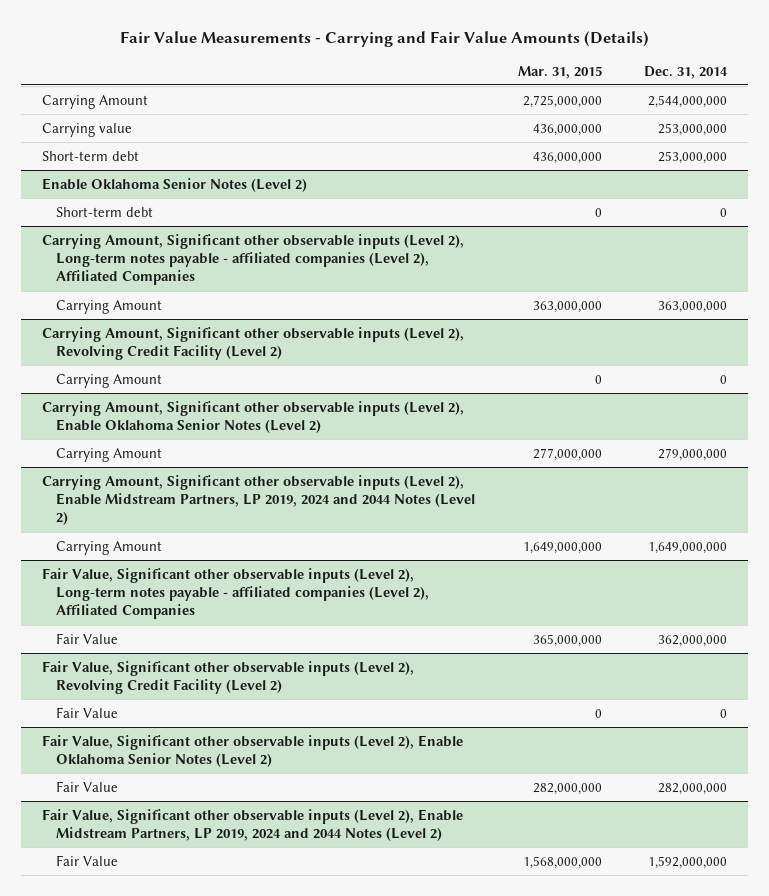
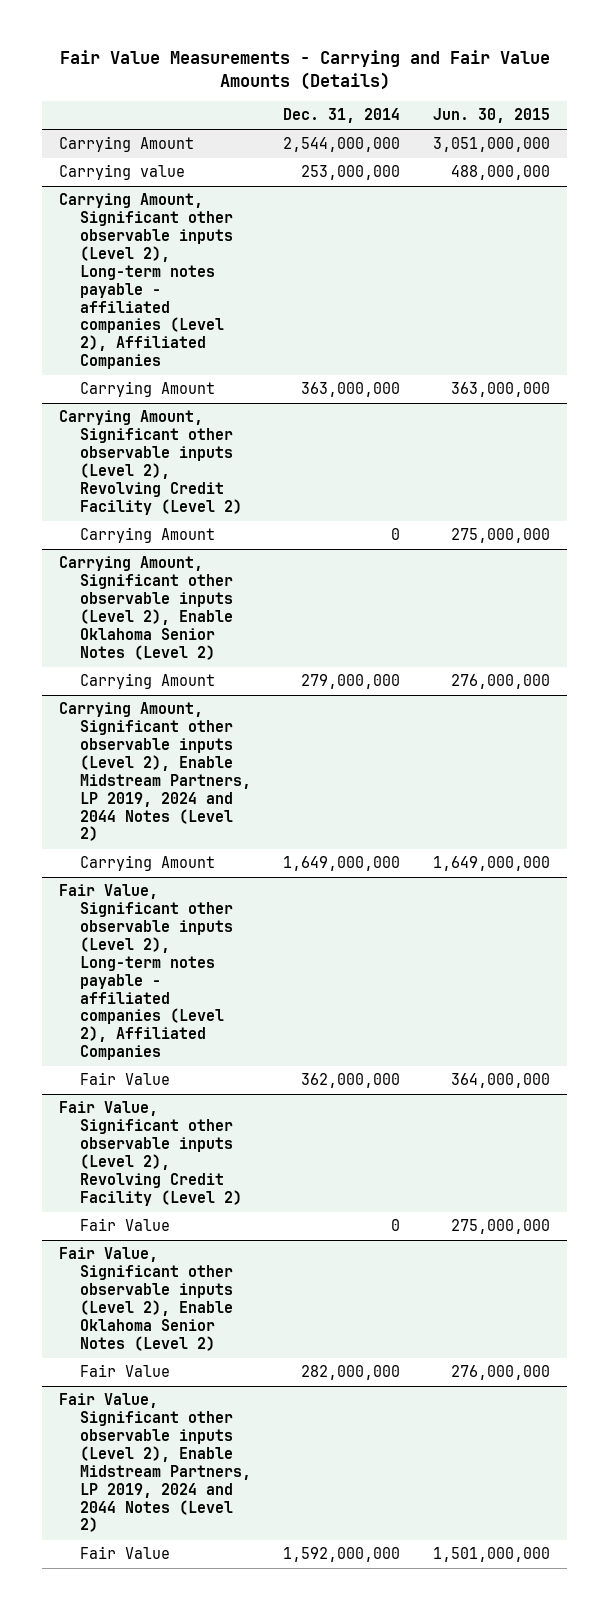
- | Mar. 31, 2015 | Dec. 31, 2014
+ | Dec. 31, 2014 | Jun. 30, 2015
- Short-term debt | 436,000,000 | 253,000,000
- Enable Oklahoma Senior Notes (Level 2)
- Short-term debt | 0 | 0

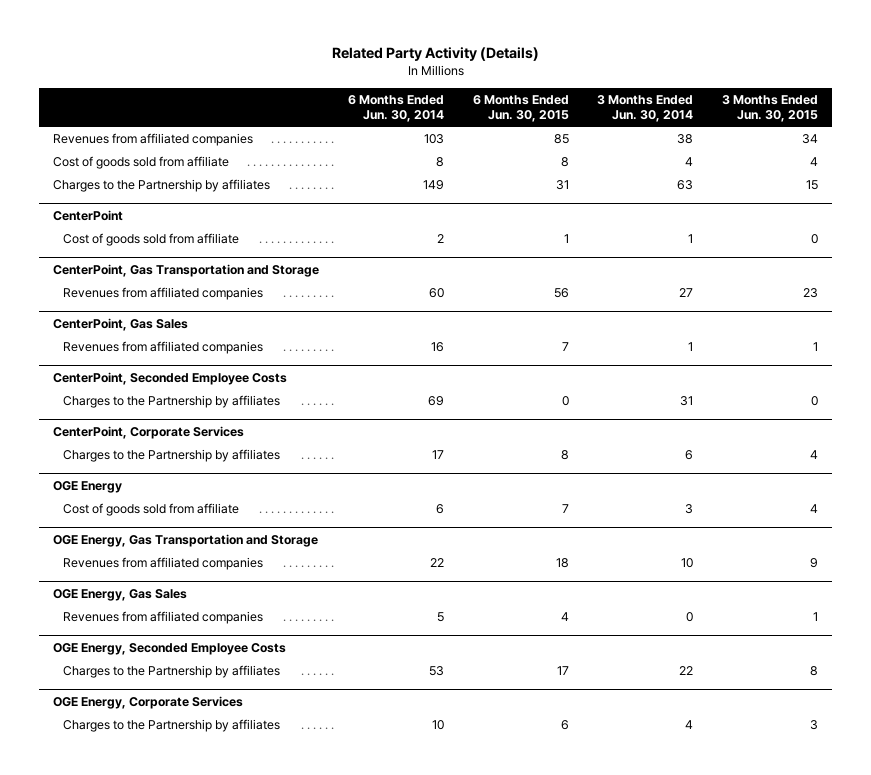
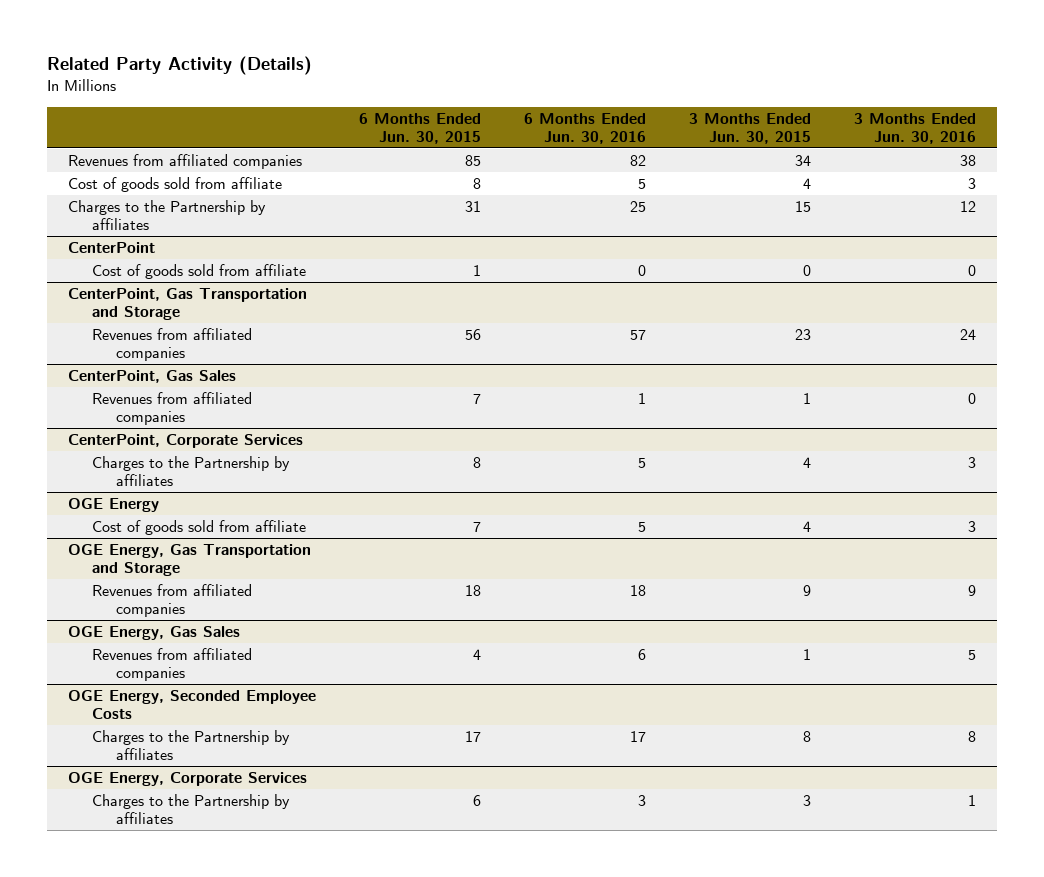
- | 6 Months Ended Jun. 30, 2014 | 6 Months Ended Jun. 30, 2015 | 3 Months Ended Jun. 30, 2014 | 3 Months Ended Jun. 30, 2015
+ | 6 Months Ended Jun. 30, 2015 | 6 Months Ended Jun. 30, 2016 | 3 Months Ended Jun. 30, 2015 | 3 Months Ended Jun. 30, 2016
- CenterPoint, Seconded Employee Costs
- Charges to the Partnership by affiliates | 69 | 0 | 31 | 0

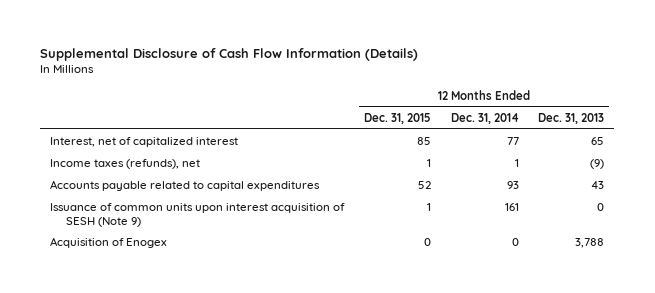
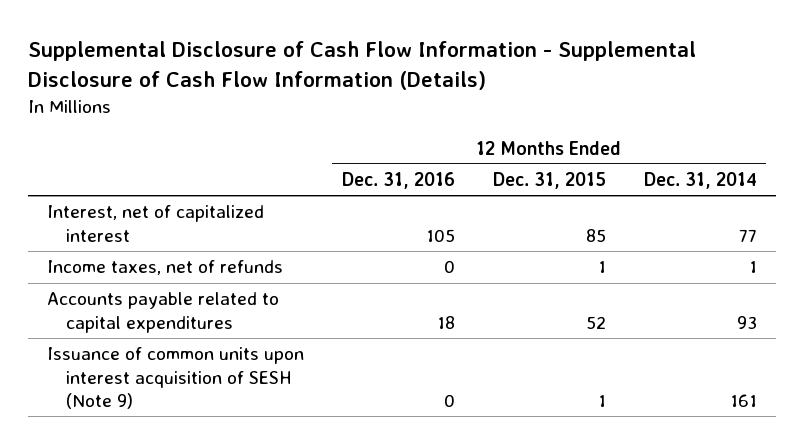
- Supplemental Disclosure of Cash Flow Information (Details)
+ Supplemental Disclosure of Cash Flow Information - Supplemental Disclosure of Cash Flow Information (Details)
- | 12 Months Ended Dec. 31, 2015 | 12 Months Ended Dec. 31, 2014 | 12 Months Ended Dec. 31, 2013
+ | 12 Months Ended Dec. 31, 2016 | 12 Months Ended Dec. 31, 2015 | 12 Months Ended Dec. 31, 2014
- Income taxes (refunds), net | 1 | 1 | (9)
+ Income taxes, net of refunds | 0 | 1 | 1
- Acquisition of Enogex | 0 | 0 | 3,788

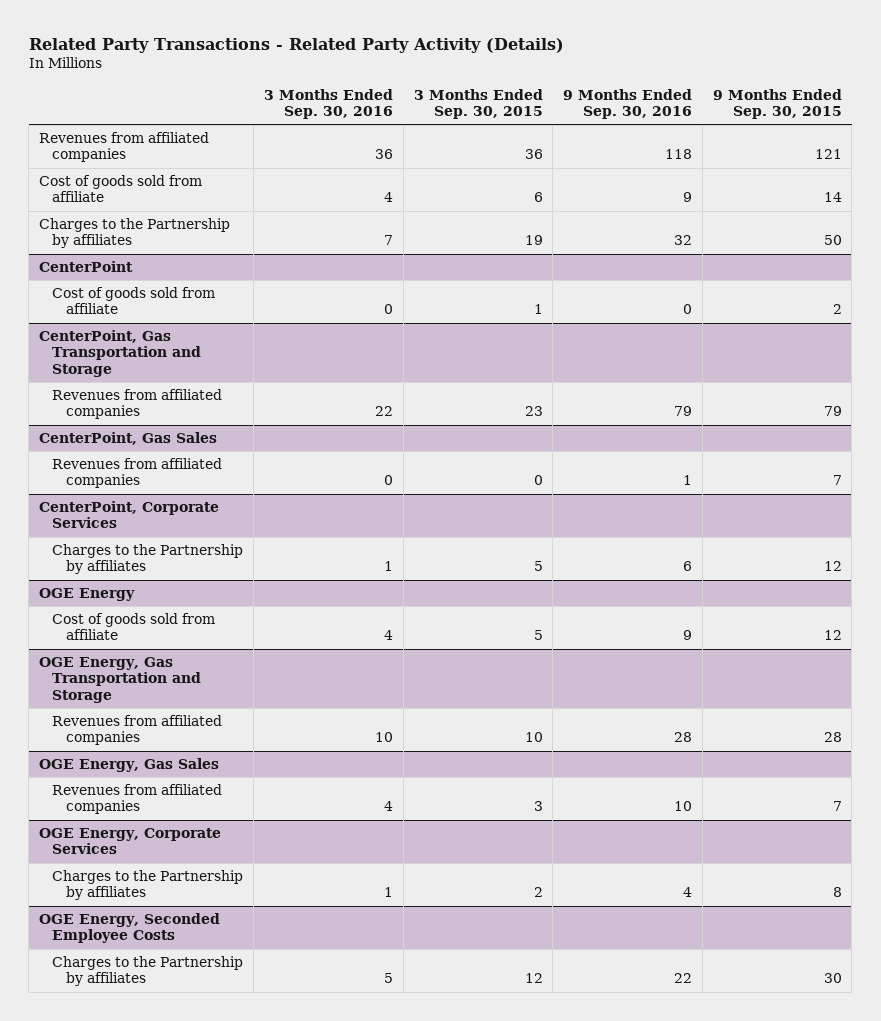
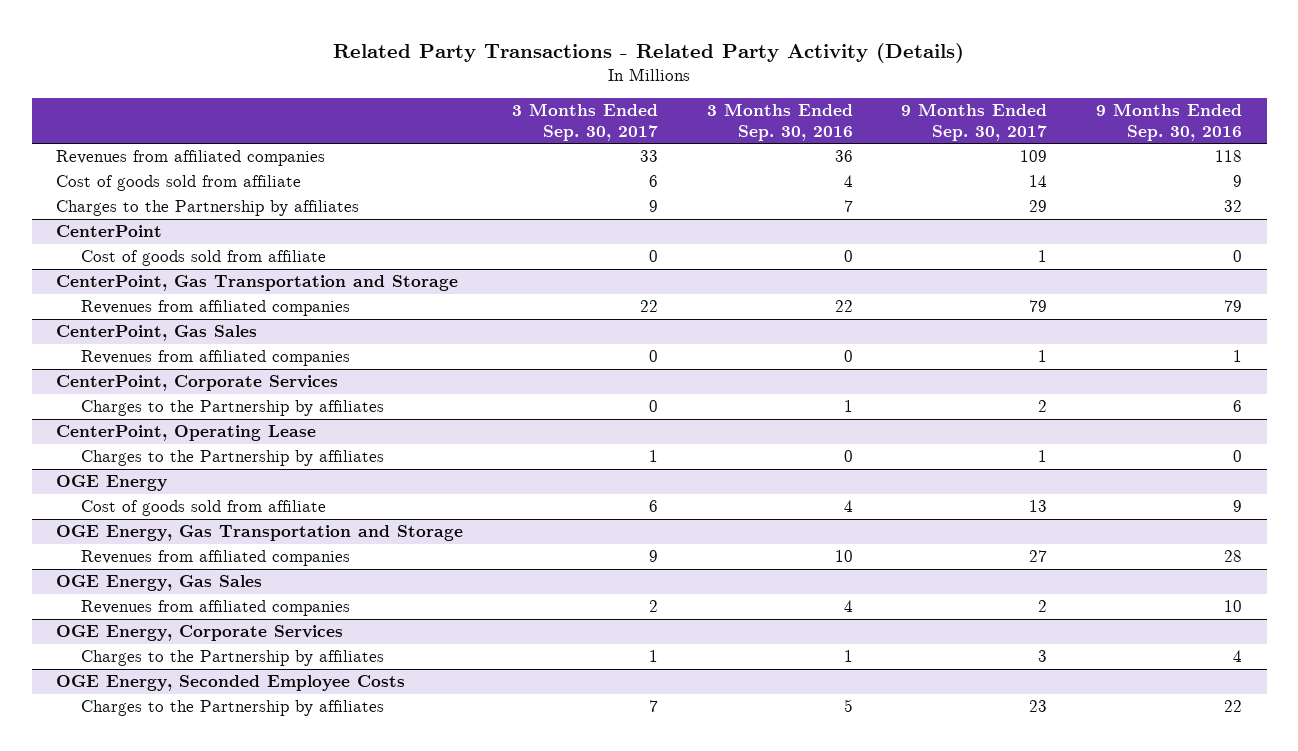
- | 3 Months Ended Sep. 30, 2016 | 3 Months Ended Sep. 30, 2015 | 9 Months Ended Sep. 30, 2016 | 9 Months Ended Sep. 30, 2015
+ | 3 Months Ended Sep. 30, 2017 | 3 Months Ended Sep. 30, 2016 | 9 Months Ended Sep. 30, 2017 | 9 Months Ended Sep. 30, 2016
+ CenterPoint, Operating Lease
+ Charges to the Partnership by affiliates | 1 | 0 | 1 | 0

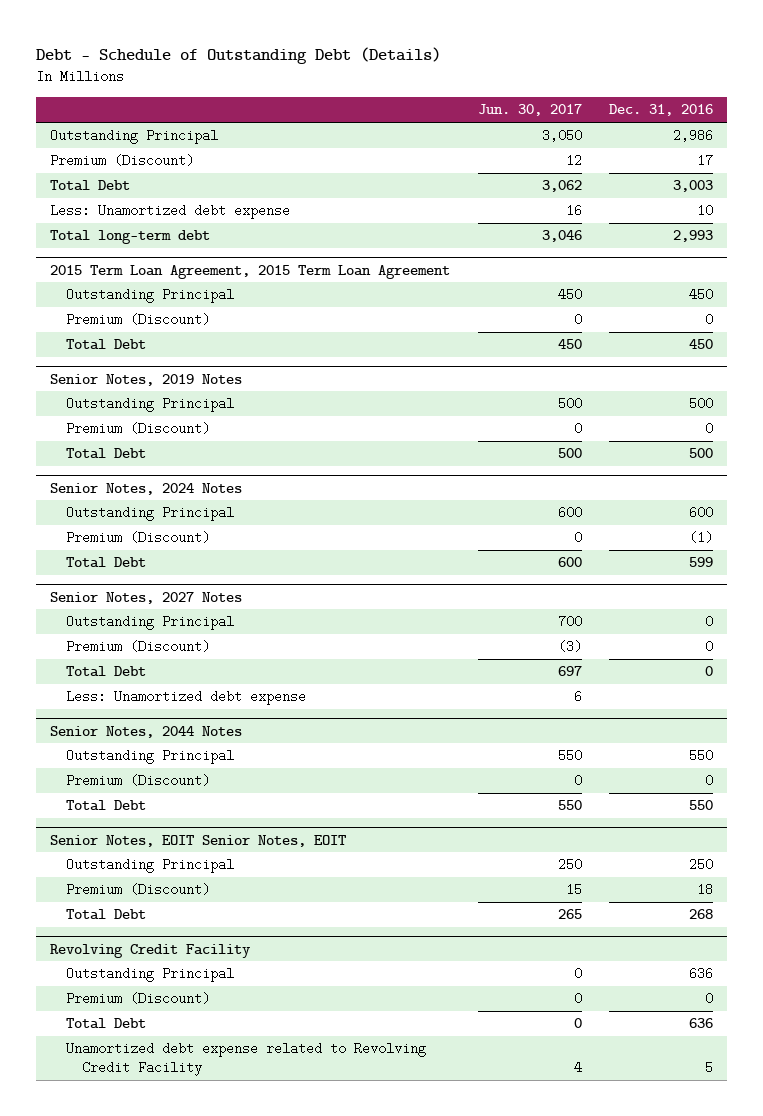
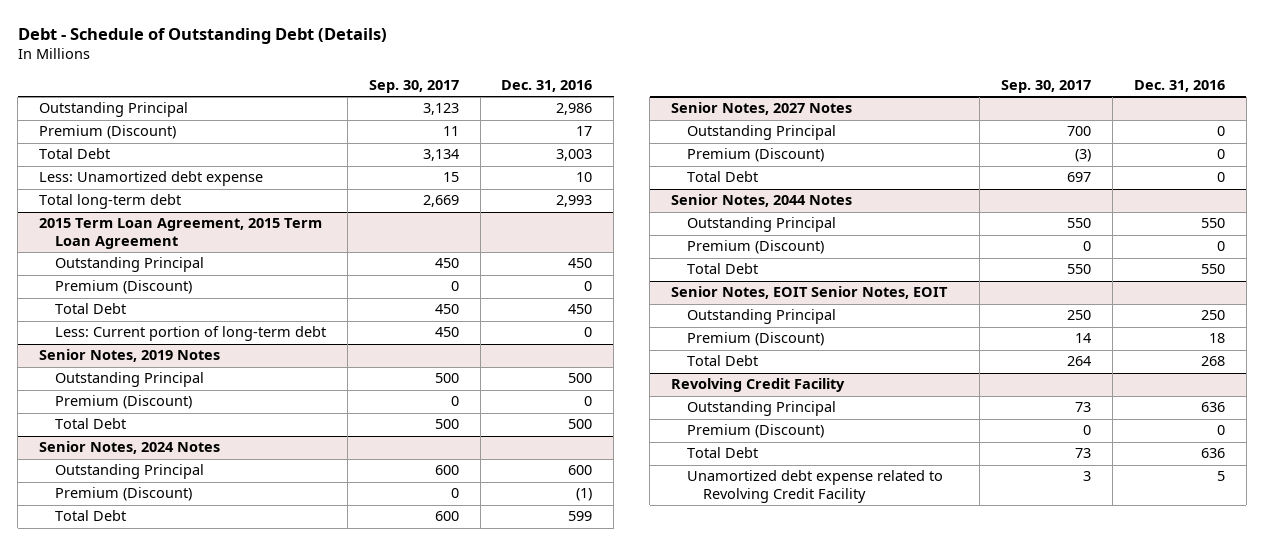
- | Jun. 30, 2017 | Dec. 31, 2016
+ | Sep. 30, 2017 | Dec. 31, 2016
@ 2015 Term Loan Agreement, 2015 Term Loan Agreement
+ Less: Current portion of long-term debt | 450 | 0
@ Senior Notes, 2027 Notes
- Less: Unamortized debt expense | 6 |

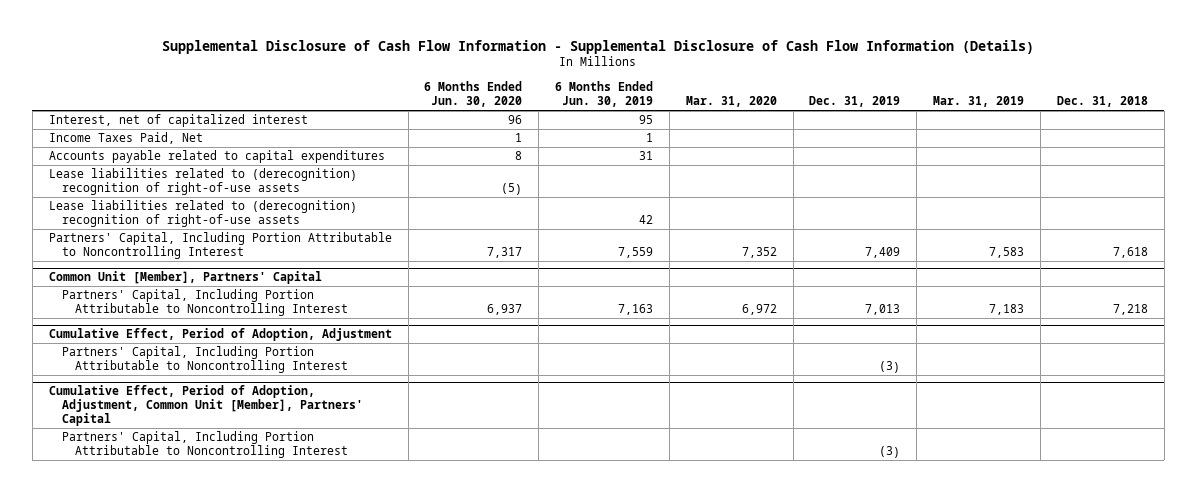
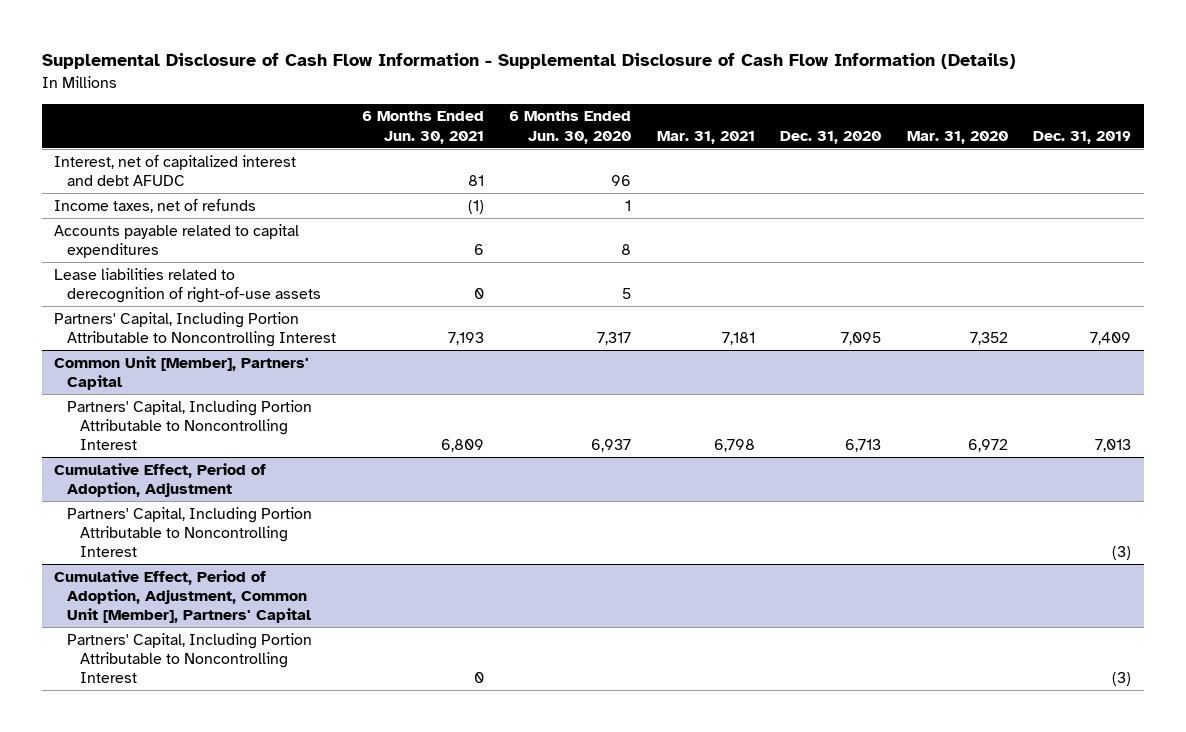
- | 6 Months Ended Jun. 30, 2020 | 6 Months Ended Jun. 30, 2019 | Mar. 31, 2020 | Dec. 31, 2019 | Mar. 31, 2019 | Dec. 31, 2018
+ | 6 Months Ended Jun. 30, 2021 | 6 Months Ended Jun. 30, 2020 | Mar. 31, 2021 | Dec. 31, 2020 | Mar. 31, 2020 | Dec. 31, 2019
- Interest, net of capitalized interest | 96 | 95 | | | |
- Income Taxes Paid, Net | 1 | 1 | | | |
+ Interest, net of capitalized interest and debt AFUDC | 81 | 96 | | | |
+ Income taxes, net of refunds | (1) | 1 | | | |
- Lease liabilities related to (derecognition) recognition of right-of-use assets | (5) | | | | |
- Lease liabilities related to (derecognition) recognition of right-of-use assets | | 42 | | | |
+ Lease liabilities related to derecognition of right-of-use assets | 0 | 5 | | | |

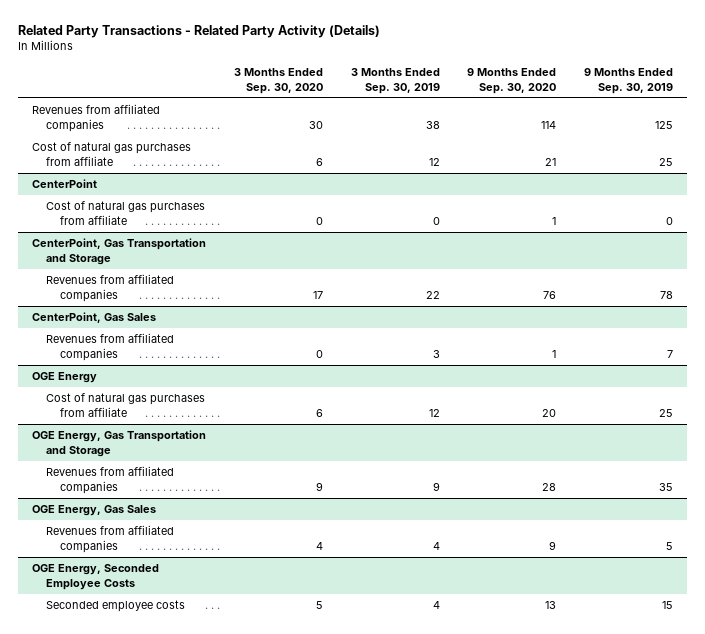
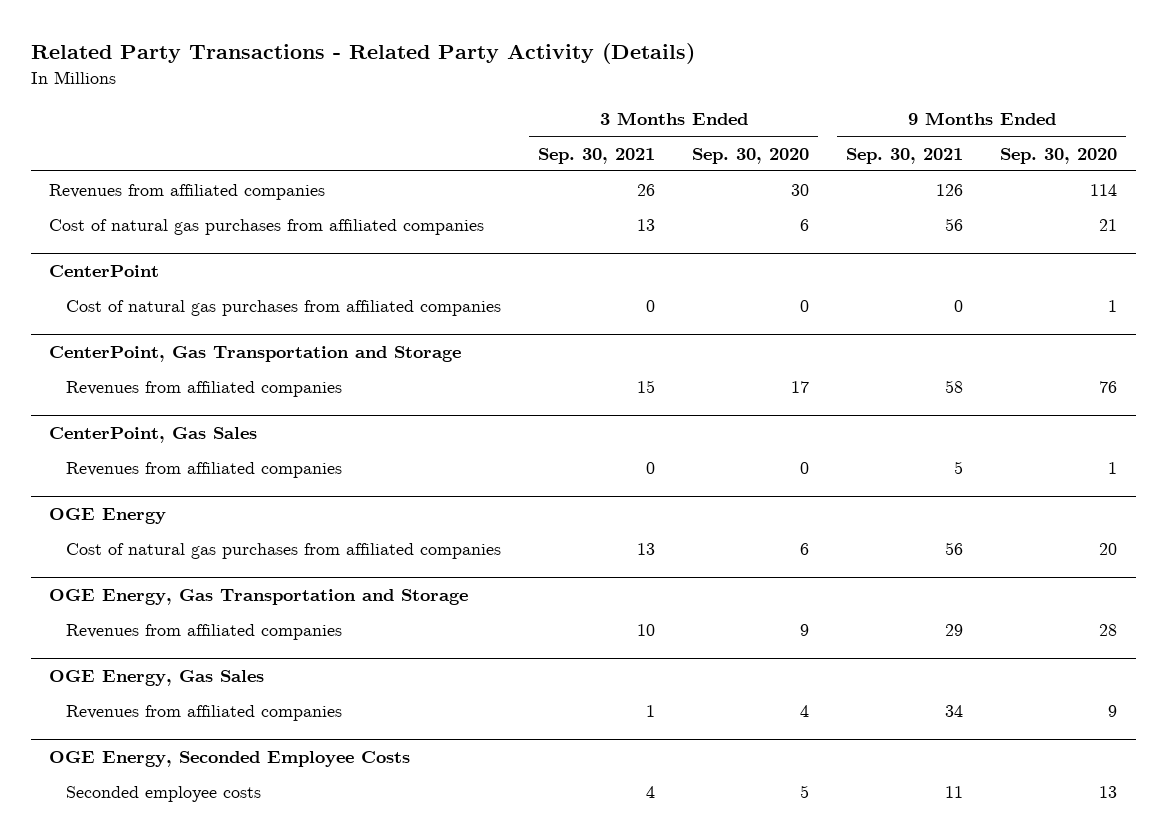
- | 3 Months Ended Sep. 30, 2020 | 3 Months Ended Sep. 30, 2019 | 9 Months Ended Sep. 30, 2020 | 9 Months Ended Sep. 30, 2019
+ | 3 Months Ended Sep. 30, 2021 | 3 Months Ended Sep. 30, 2020 | 9 Months Ended Sep. 30, 2021 | 9 Months Ended Sep. 30, 2020
- Cost of natural gas purchases from affiliate | 6 | 12 | 21 | 25
+ Cost of natural gas purchases from affiliated companies | 13 | 6 | 56 | 21
@ CenterPoint
- Cost of natural gas purchases from affiliate | 0 | 0 | 1 | 0
+ Cost of natural gas purchases from affiliated companies | 0 | 0 | 0 | 1
@ OGE Energy
- Cost of natural gas purchases from affiliate | 6 | 12 | 20 | 25
+ Cost of natural gas purchases from affiliated companies | 13 | 6 | 56 | 20

